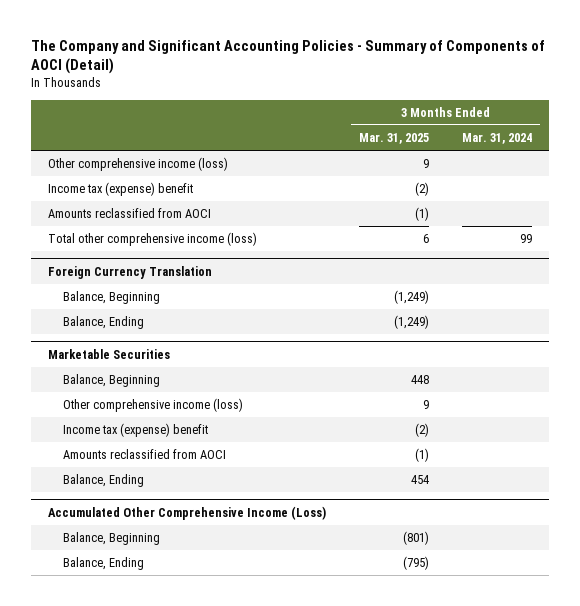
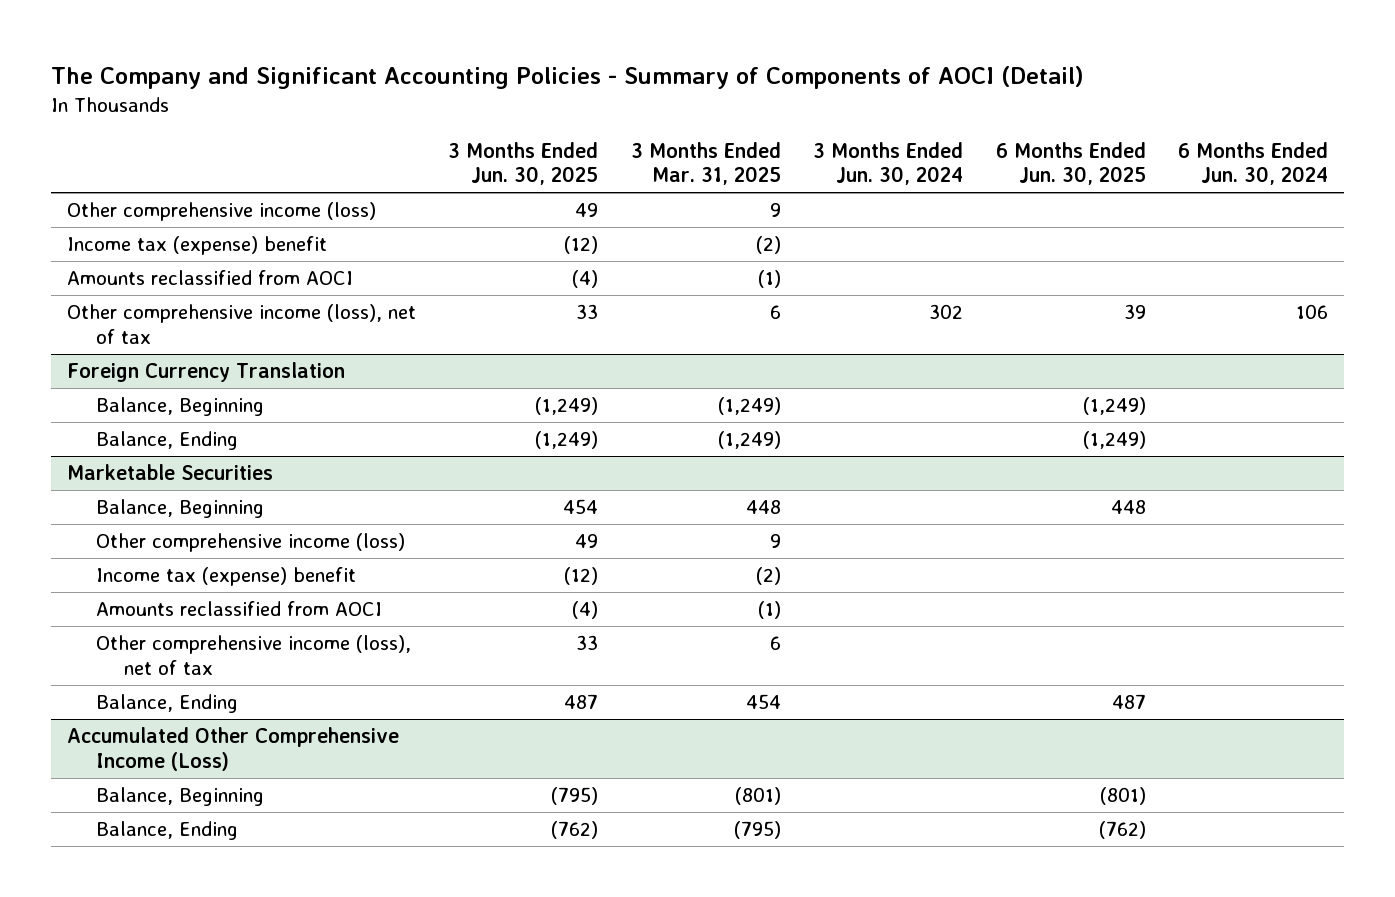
- | 3 Months Ended Mar. 31, 2025 | 3 Months Ended Mar. 31, 2024
+ | 3 Months Ended Jun. 30, 2025 | 3 Months Ended Mar. 31, 2025 | 3 Months Ended Jun. 30, 2024 | 6 Months Ended Jun. 30, 2025 | 6 Months Ended Jun. 30, 2024
- Total other comprehensive income (loss) | 6 | 99
+ Other comprehensive income (loss), net of tax | 33 | 6 | 302 | 39 | 106
@ Marketable Securities
+ Other comprehensive income (loss), net of tax | 33 | 6 | | |

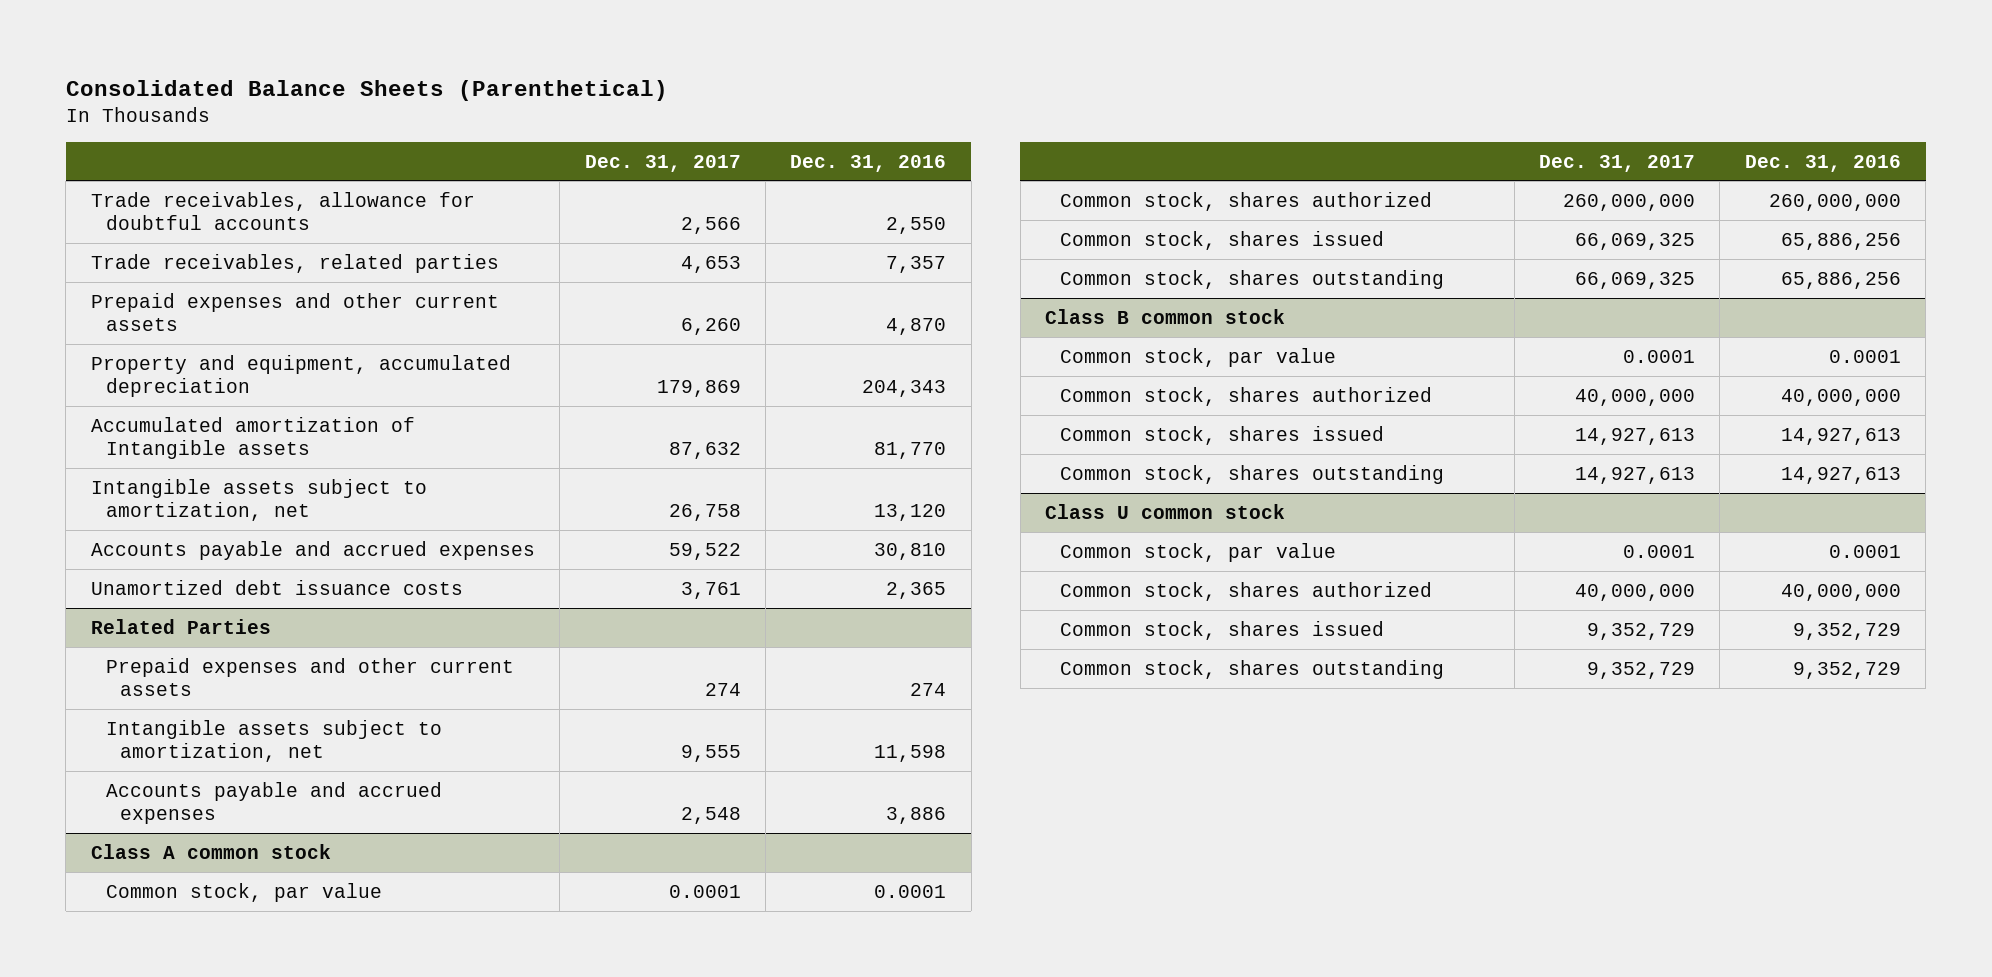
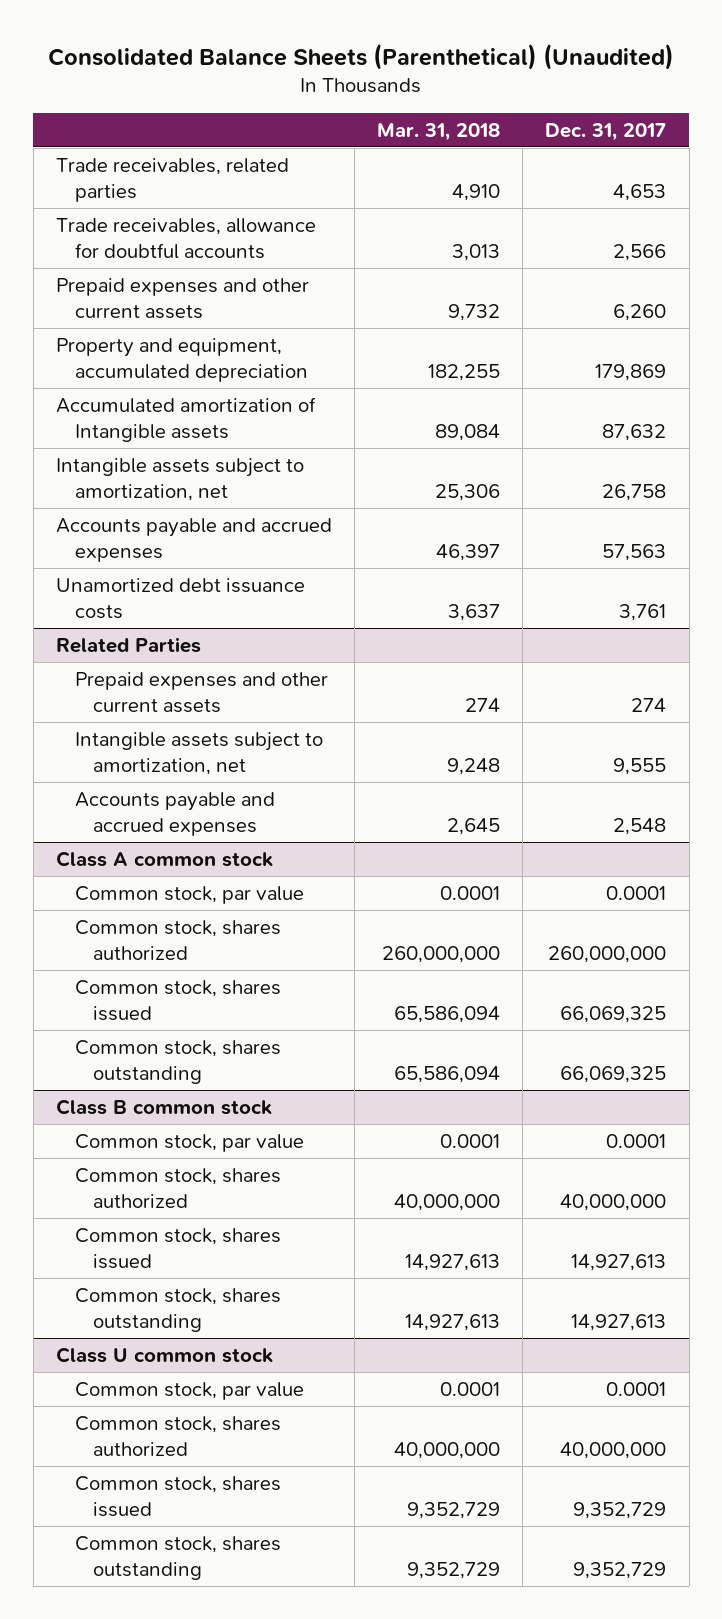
- Consolidated Balance Sheets (Parenthetical)
+ Consolidated Balance Sheets (Parenthetical) (Unaudited)
- | Dec. 31, 2017 | Dec. 31, 2016
+ | Mar. 31, 2018 | Dec. 31, 2017
moved down: Trade receivables, allowance for doubtful accounts | 3,013 | 2,566
- Accounts payable and accrued expenses | 59,522 | 30,810
+ Accounts payable and accrued expenses | 46,397 | 57,563

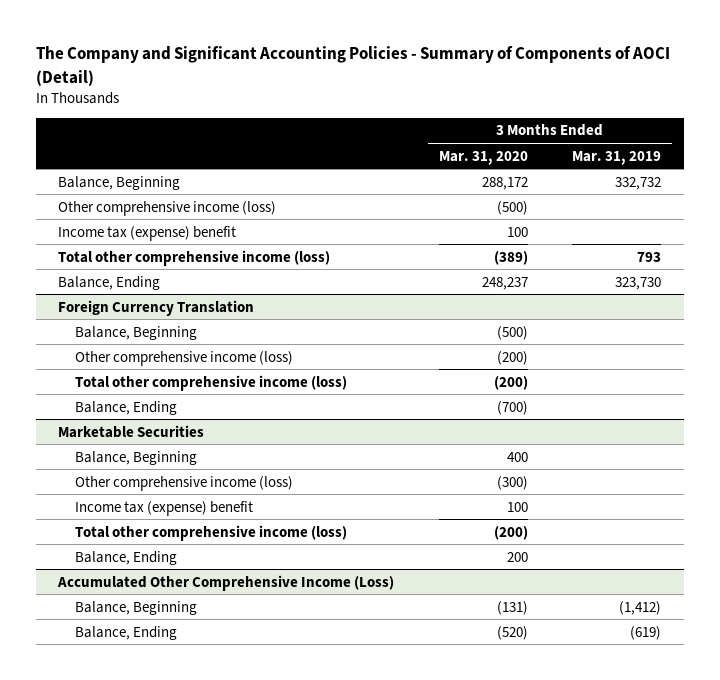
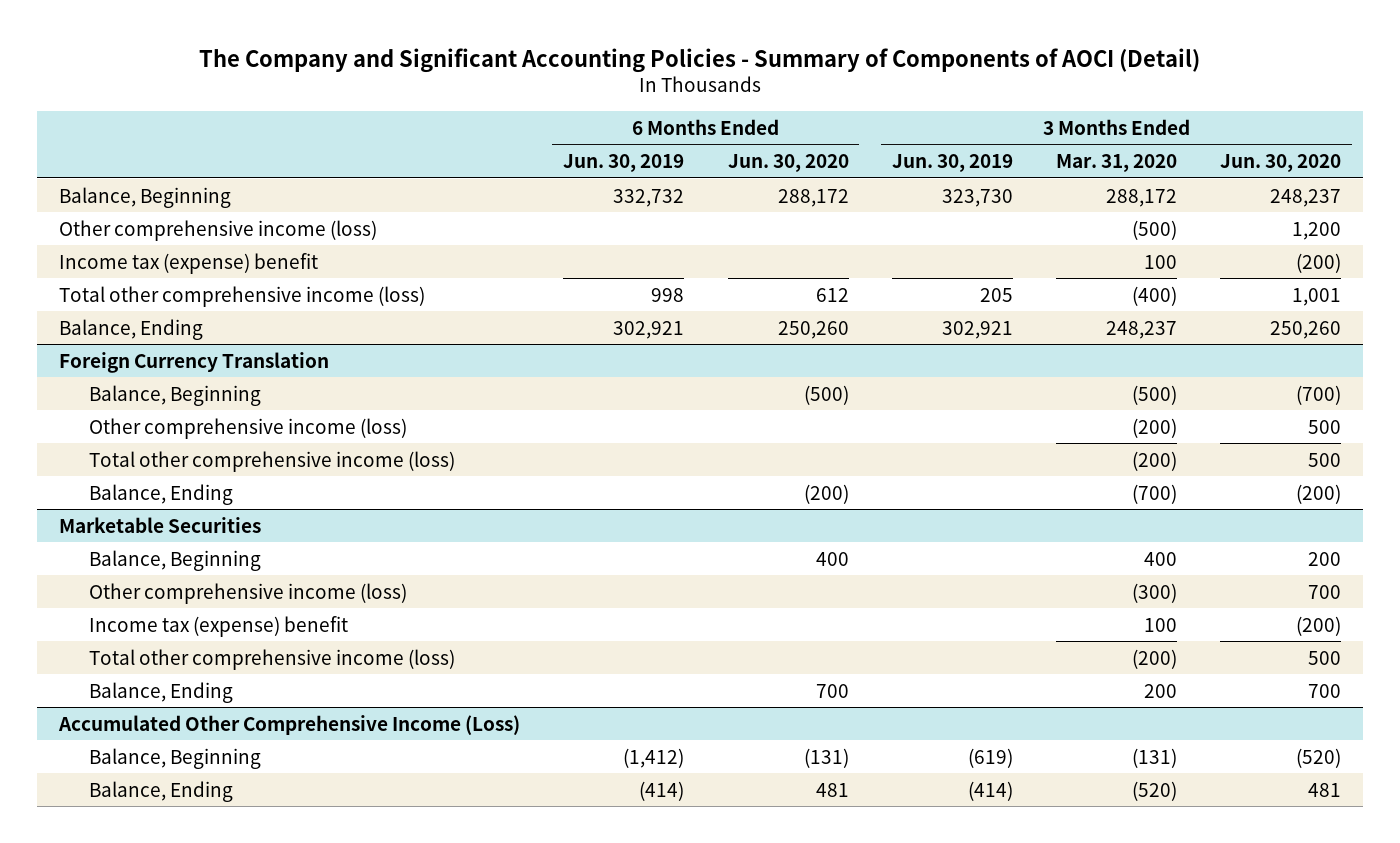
- | 3 Months Ended Mar. 31, 2020 | 3 Months Ended Mar. 31, 2019
+ | 6 Months Ended Jun. 30, 2019 | 6 Months Ended Jun. 30, 2020 | 3 Months Ended Jun. 30, 2019 | 3 Months Ended Mar. 31, 2020 | 3 Months Ended Jun. 30, 2020
- Total other comprehensive income (loss) | (389) | 793
+ Total other comprehensive income (loss) | 998 | 612 | 205 | (400) | 1,001

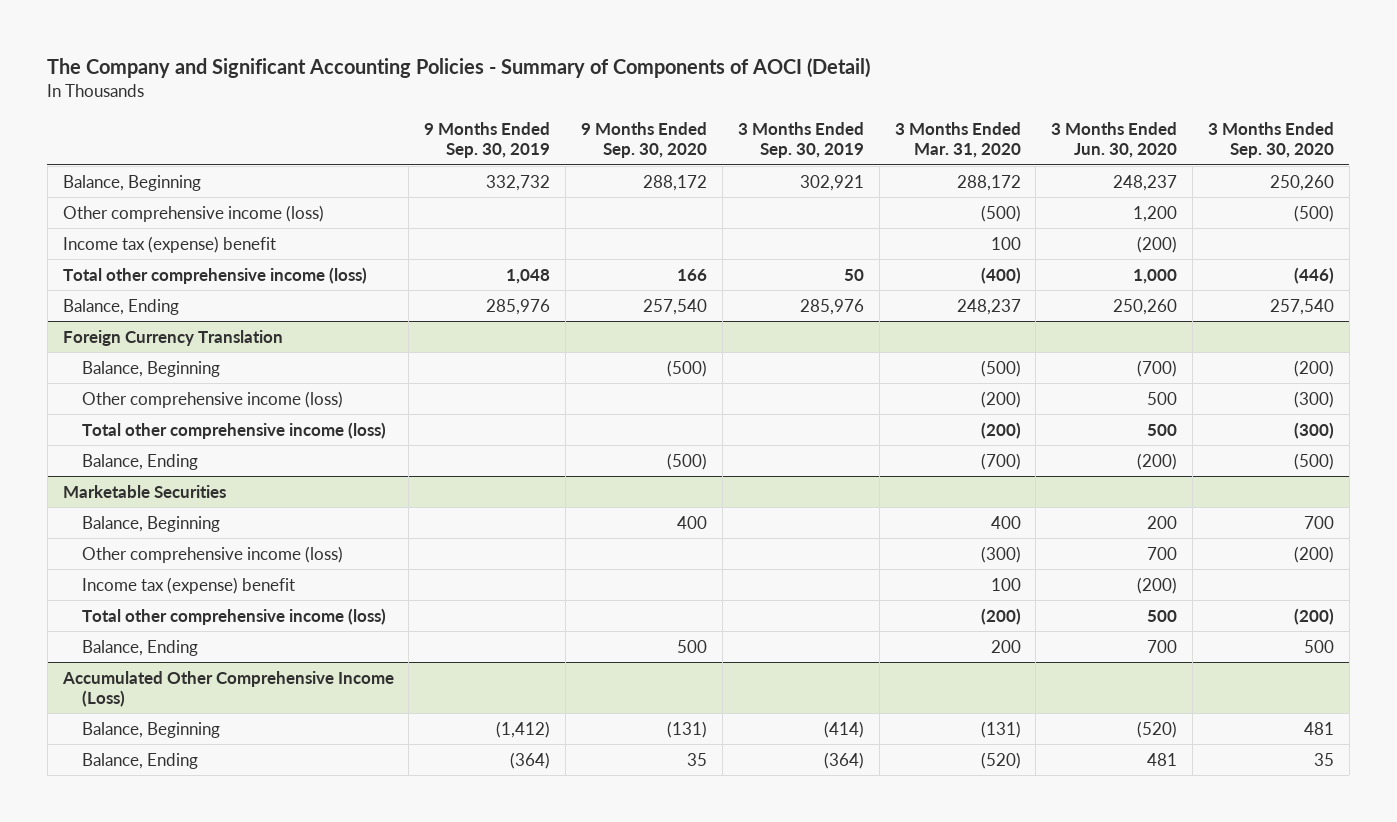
- | 6 Months Ended Jun. 30, 2019 | 6 Months Ended Jun. 30, 2020 | 3 Months Ended Jun. 30, 2019 | 3 Months Ended Mar. 31, 2020 | 3 Months Ended Jun. 30, 2020
+ | 9 Months Ended Sep. 30, 2019 | 9 Months Ended Sep. 30, 2020 | 3 Months Ended Sep. 30, 2019 | 3 Months Ended Mar. 31, 2020 | 3 Months Ended Jun. 30, 2020 | 3 Months Ended Sep. 30, 2020
- Total other comprehensive income (loss) | 998 | 612 | 205 | (400) | 1,001
+ Total other comprehensive income (loss) | 1,048 | 166 | 50 | (400) | 1,000 | (446)

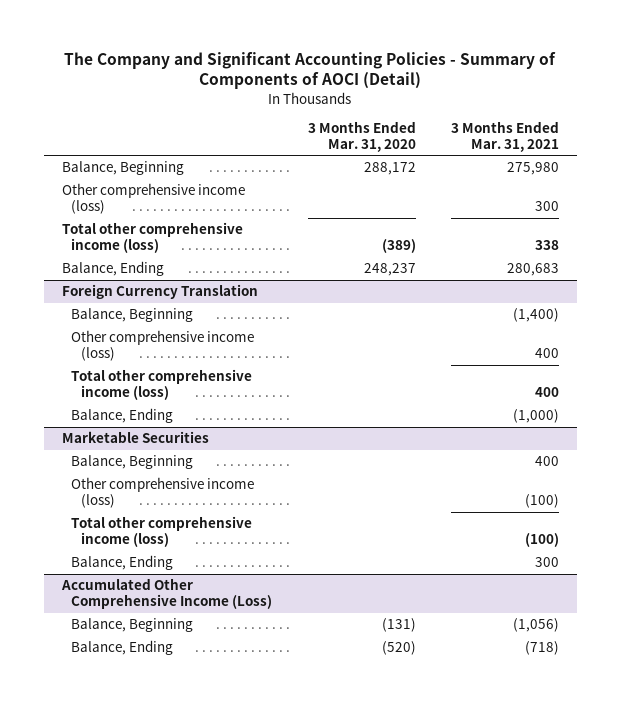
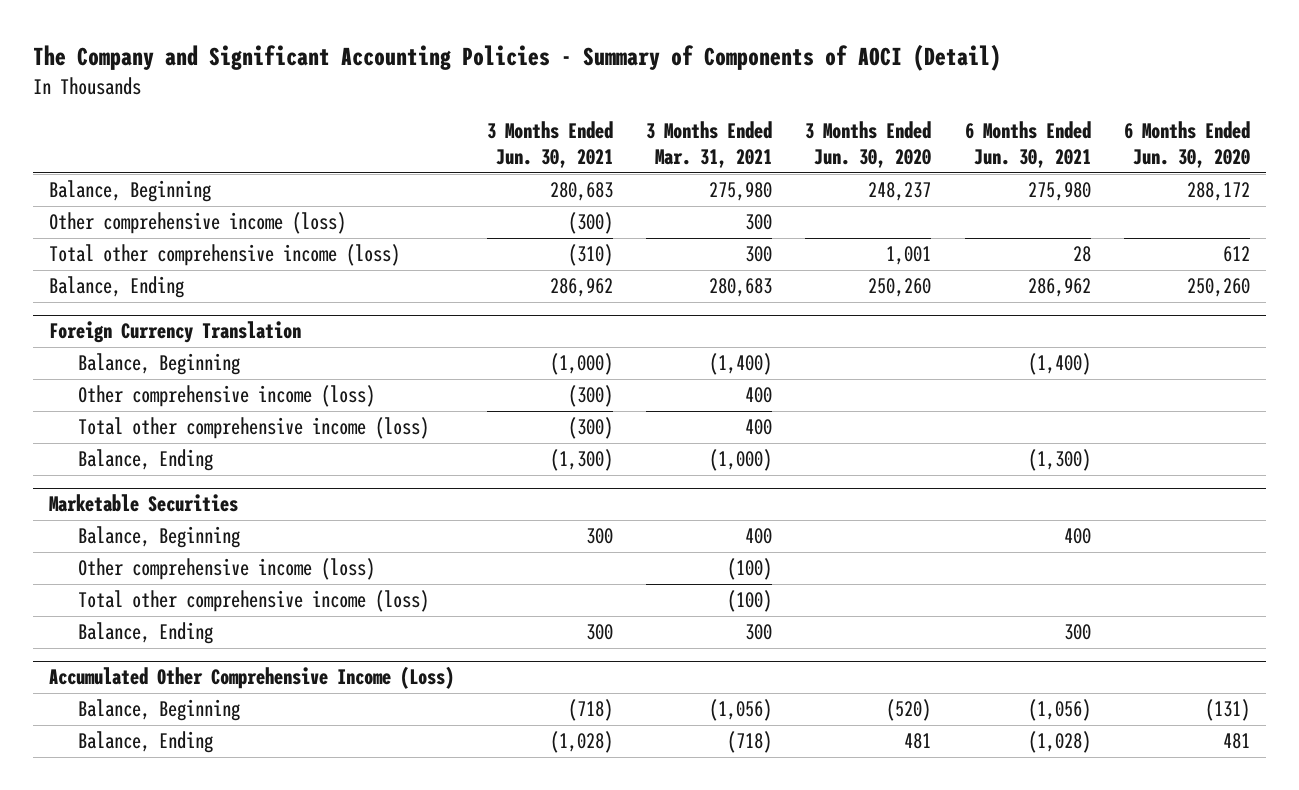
- | 3 Months Ended Mar. 31, 2020 | 3 Months Ended Mar. 31, 2021
+ | 3 Months Ended Jun. 30, 2021 | 3 Months Ended Mar. 31, 2021 | 3 Months Ended Jun. 30, 2020 | 6 Months Ended Jun. 30, 2021 | 6 Months Ended Jun. 30, 2020
- Total other comprehensive income (loss) | (389) | 338
+ Total other comprehensive income (loss) | (310) | 300 | 1,001 | 28 | 612

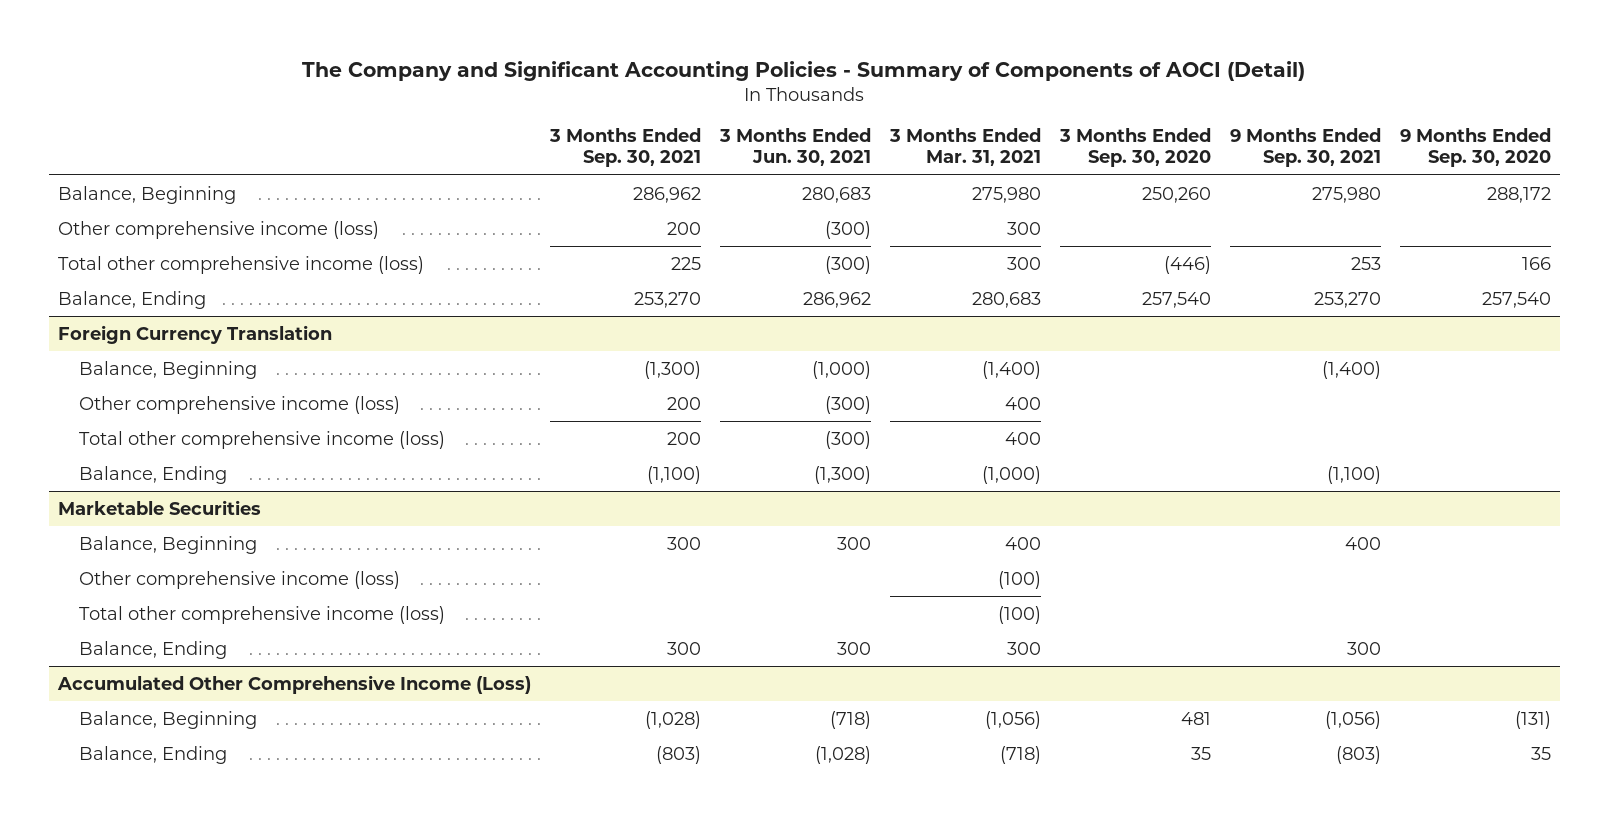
- | 3 Months Ended Jun. 30, 2021 | 3 Months Ended Mar. 31, 2021 | 3 Months Ended Jun. 30, 2020 | 6 Months Ended Jun. 30, 2021 | 6 Months Ended Jun. 30, 2020
+ | 3 Months Ended Sep. 30, 2021 | 3 Months Ended Jun. 30, 2021 | 3 Months Ended Mar. 31, 2021 | 3 Months Ended Sep. 30, 2020 | 9 Months Ended Sep. 30, 2021 | 9 Months Ended Sep. 30, 2020
- Total other comprehensive income (loss) | (310) | 300 | 1,001 | 28 | 612
+ Total other comprehensive income (loss) | 225 | (300) | 300 | (446) | 253 | 166

